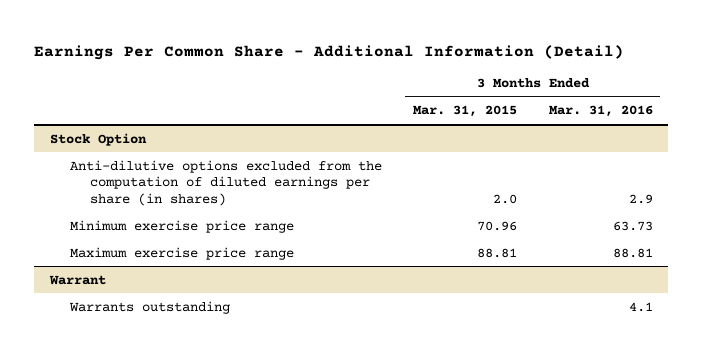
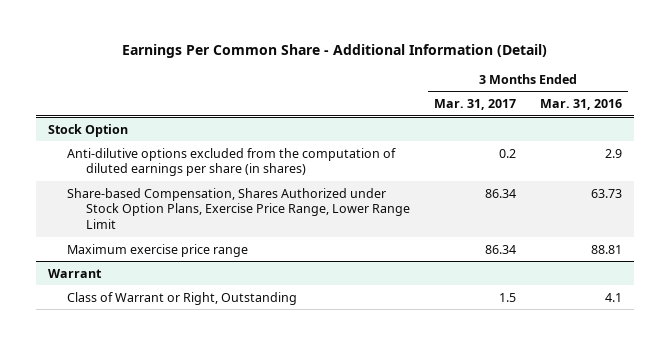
- | 3 Months Ended Mar. 31, 2015 | 3 Months Ended Mar. 31, 2016
+ | 3 Months Ended Mar. 31, 2017 | 3 Months Ended Mar. 31, 2016
@ Stock Option
- Minimum exercise price range | 70.96 | 63.73
+ Share-based Compensation, Shares Authorized under Stock Option Plans, Exercise Price Range, Lower Range Limit | 86.34 | 63.73
@ Warrant
- Warrants outstanding | | 4.1
+ Class of Warrant or Right, Outstanding | 1.5 | 4.1

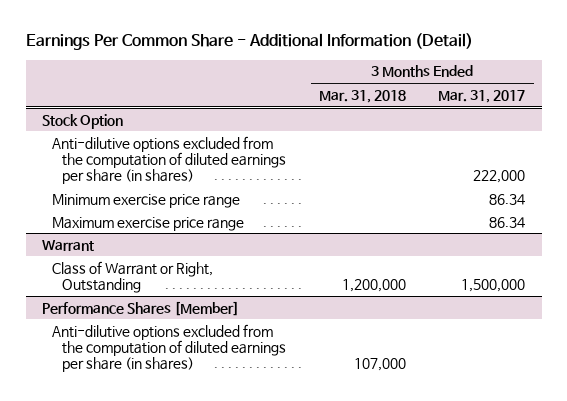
- | 3 Months Ended Mar. 31, 2017 | 3 Months Ended Mar. 31, 2016
+ | 3 Months Ended Mar. 31, 2018 | 3 Months Ended Mar. 31, 2017
@ Stock Option
- Anti-dilutive options excluded from the computation of diluted earnings per share (in shares) | 0.2 | 2.9
- Share-based Compensation, Shares Authorized under Stock Option Plans, Exercise Price Range, Lower Range Limit | 86.34 | 63.73
+ Anti-dilutive options excluded from the computation of diluted earnings per share (in shares) | | 222,000
+ Minimum exercise price range | | 86.34
@ Warrant
- Class of Warrant or Right, Outstanding | 1.5 | 4.1
+ Class of Warrant or Right, Outstanding | 1,200,000 | 1,500,000
+ Performance Shares [Member]
+ Anti-dilutive options excluded from the computation of diluted earnings per share (in shares) | 107,000 |

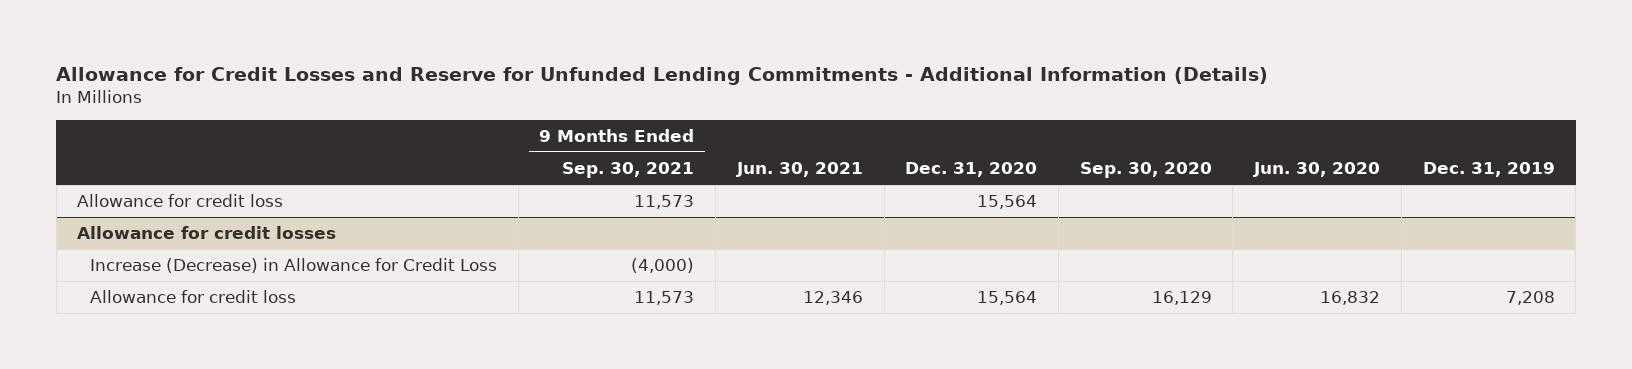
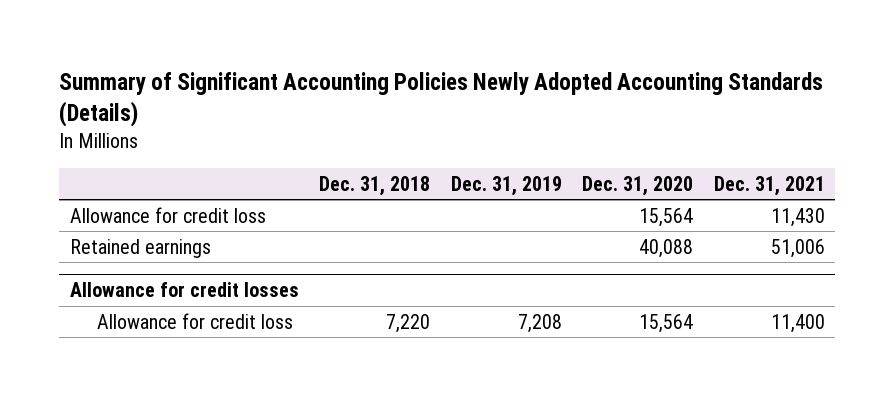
- Allowance for Credit Losses and Reserve for Unfunded Lending Commitments - Additional Information (Details)
+ Summary of Significant Accounting Policies Newly Adopted Accounting Standards (Details)
- | 9 Months Ended Sep. 30, 2021 | Jun. 30, 2021 | Dec. 31, 2020 | Sep. 30, 2020 | Jun. 30, 2020 | Dec. 31, 2019
+ | Dec. 31, 2018 | Dec. 31, 2019 | Dec. 31, 2020 | Dec. 31, 2021
+ Retained earnings | | | 40,088 | 51,006
@ Allowance for credit losses
- Increase (Decrease) in Allowance for Credit Loss | (4,000) | | | | |

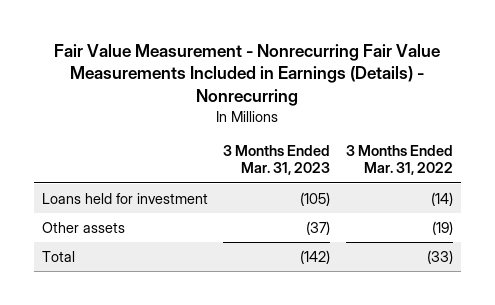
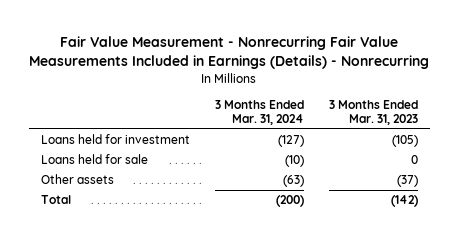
- | 3 Months Ended Mar. 31, 2023 | 3 Months Ended Mar. 31, 2022
+ | 3 Months Ended Mar. 31, 2024 | 3 Months Ended Mar. 31, 2023
+ Loans held for sale | (10) | 0

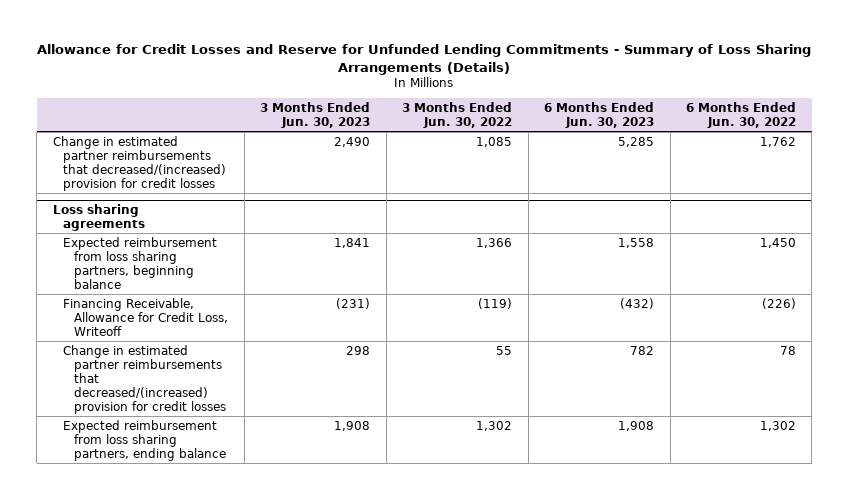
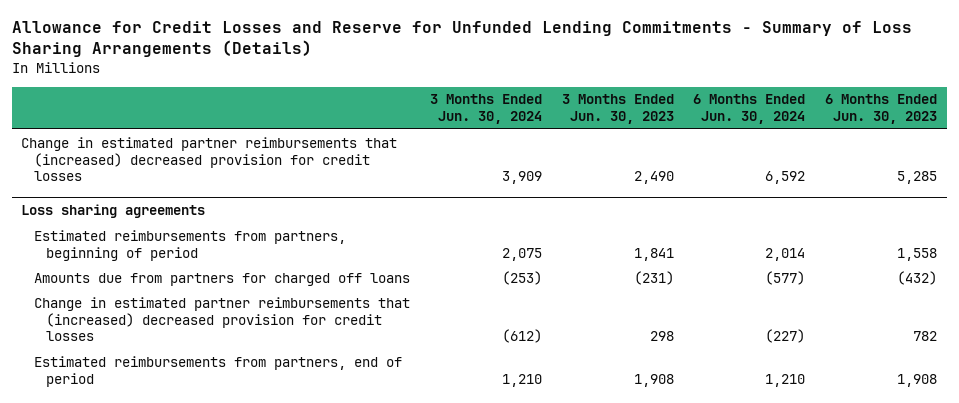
- | 3 Months Ended Jun. 30, 2023 | 3 Months Ended Jun. 30, 2022 | 6 Months Ended Jun. 30, 2023 | 6 Months Ended Jun. 30, 2022
+ | 3 Months Ended Jun. 30, 2024 | 3 Months Ended Jun. 30, 2023 | 6 Months Ended Jun. 30, 2024 | 6 Months Ended Jun. 30, 2023
- Change in estimated partner reimbursements that decreased/(increased) provision for credit losses | 2,490 | 1,085 | 5,285 | 1,762
+ Change in estimated partner reimbursements that (increased) decreased provision for credit losses | 3,909 | 2,490 | 6,592 | 5,285
@ Loss sharing agreements
- Expected reimbursement from loss sharing partners, beginning balance | 1,841 | 1,366 | 1,558 | 1,450
- Financing Receivable, Allowance for Credit Loss, Writeoff | (231) | (119) | (432) | (226)
- Change in estimated partner reimbursements that decreased/(increased) provision for credit losses | 298 | 55 | 782 | 78
- Expected reimbursement from loss sharing partners, ending balance | 1,908 | 1,302 | 1,908 | 1,302
+ Estimated reimbursements from partners, beginning of period | 2,075 | 1,841 | 2,014 | 1,558
+ Amounts due from partners for charged off loans | (253) | (231) | (577) | (432)
+ Change in estimated partner reimbursements that (increased) decreased provision for credit losses | (612) | 298 | (227) | 782
+ Estimated reimbursements from partners, end of period | 1,210 | 1,908 | 1,210 | 1,908

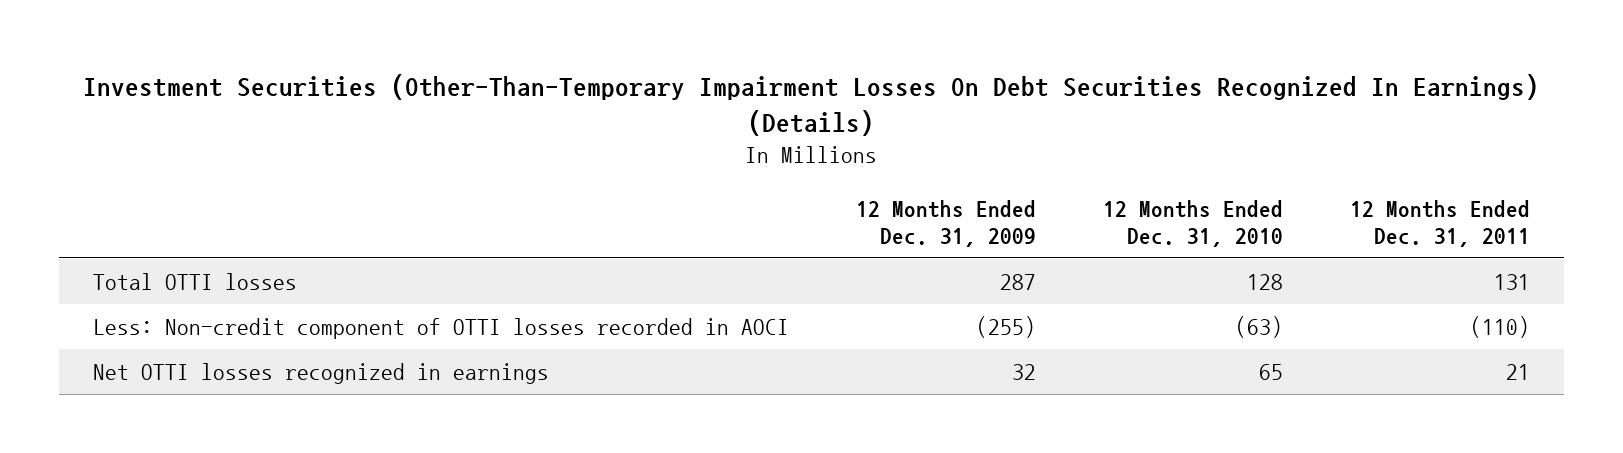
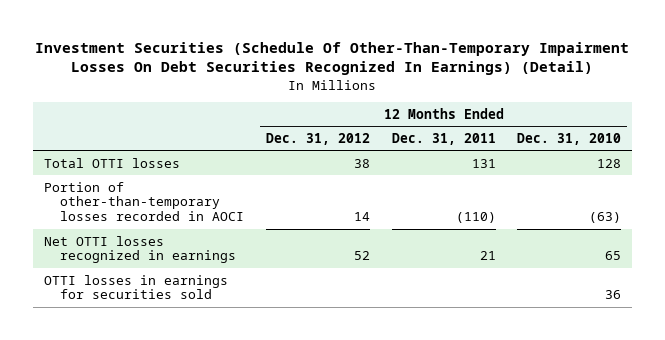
- Investment Securities (Other-Than-Temporary Impairment Losses On Debt Securities Recognized In Earnings) (Details)
+ Investment Securities (Schedule Of Other-Than-Temporary Impairment Losses On Debt Securities Recognized In Earnings) (Detail)
- | 12 Months Ended Dec. 31, 2009 | 12 Months Ended Dec. 31, 2010 | 12 Months Ended Dec. 31, 2011
+ | 12 Months Ended Dec. 31, 2012 | 12 Months Ended Dec. 31, 2011 | 12 Months Ended Dec. 31, 2010
- Less: Non-credit component of OTTI losses recorded in AOCI | (255) | (63) | (110)
+ Portion of other-than-temporary losses recorded in AOCI | 14 | (110) | (63)
+ OTTI losses in earnings for securities sold | | | 36

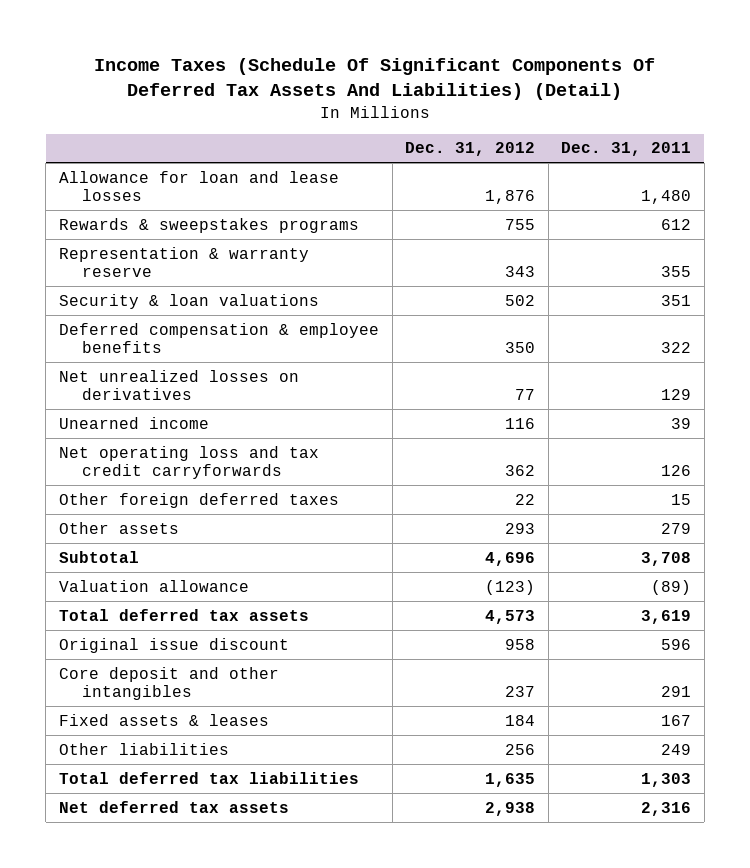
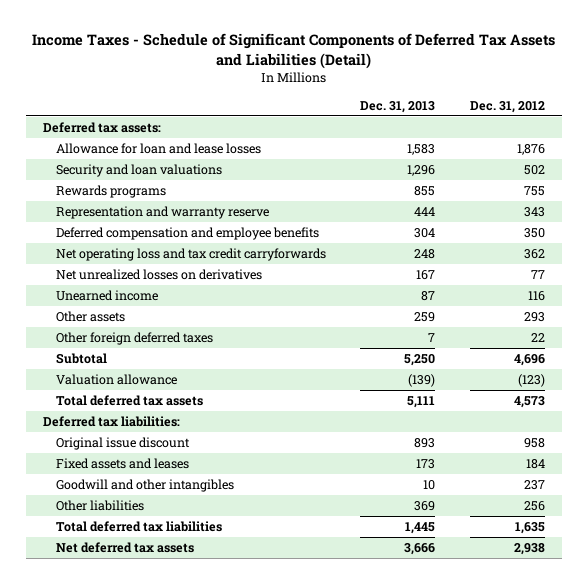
- Income Taxes (Schedule Of Significant Components Of Deferred Tax Assets And Liabilities) (Detail)
+ Income Taxes - Schedule of Significant Components of Deferred Tax Assets and Liabilities (Detail)
- | Dec. 31, 2012 | Dec. 31, 2011
+ | Dec. 31, 2013 | Dec. 31, 2012
+ Deferred tax assets:
- Rewards & sweepstakes programs | 755 | 612
- Representation & warranty reserve | 343 | 355
- Security & loan valuations | 502 | 351
- Deferred compensation & employee benefits | 350 | 322
+ Security and loan valuations | 1,296 | 502
+ Rewards programs | 855 | 755
+ Representation and warranty reserve | 444 | 343
+ Deferred compensation and employee benefits | 304 | 350
moved up: Net operating loss and tax credit carryforwards | 248 | 362
moved down: Other foreign deferred taxes | 7 | 22
+ Deferred tax liabilities:
- Core deposit and other intangibles | 237 | 291
- Fixed assets & leases | 184 | 167
+ Fixed assets and leases | 173 | 184
+ Goodwill and other intangibles | 10 | 237

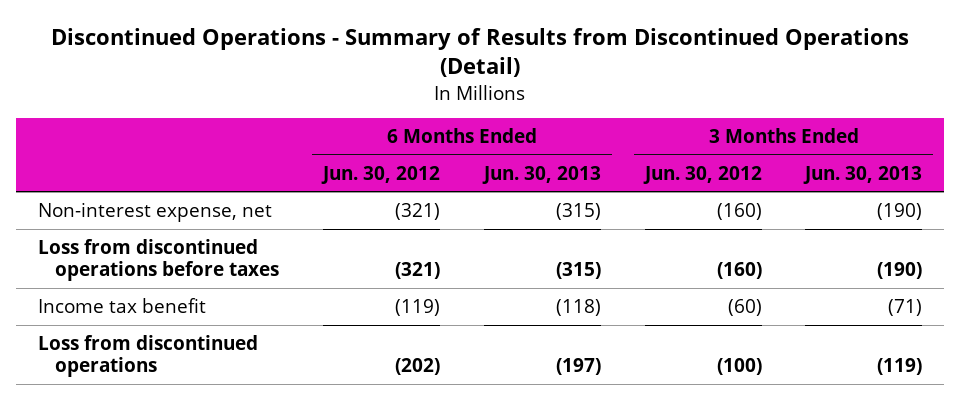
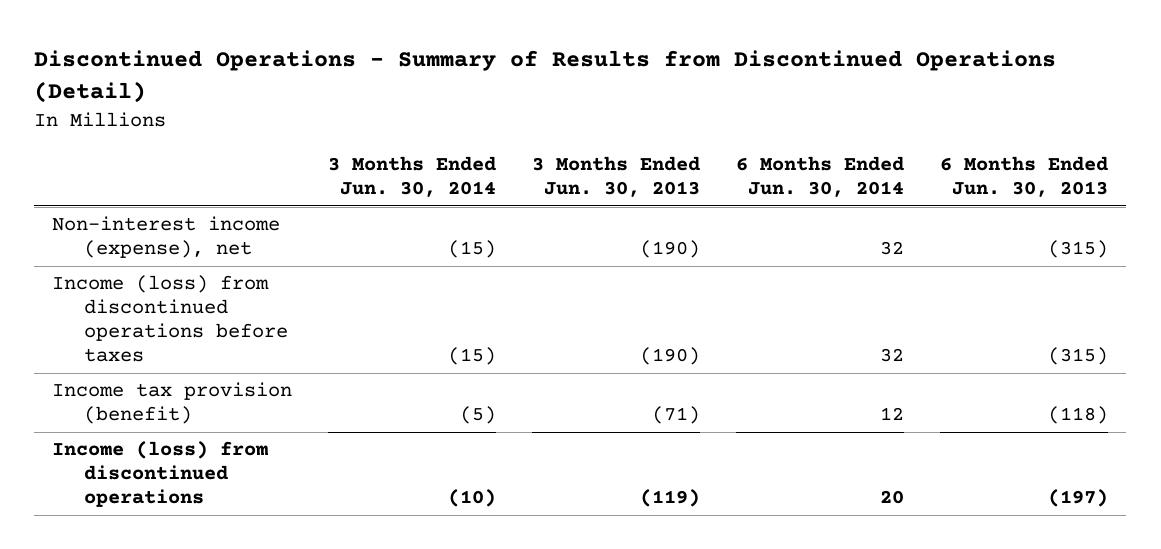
- | 6 Months Ended Jun. 30, 2012 | 6 Months Ended Jun. 30, 2013 | 3 Months Ended Jun. 30, 2012 | 3 Months Ended Jun. 30, 2013
+ | 3 Months Ended Jun. 30, 2014 | 3 Months Ended Jun. 30, 2013 | 6 Months Ended Jun. 30, 2014 | 6 Months Ended Jun. 30, 2013
- Non-interest expense, net | (321) | (315) | (160) | (190)
- Loss from discontinued operations before taxes | (321) | (315) | (160) | (190)
- Income tax benefit | (119) | (118) | (60) | (71)
- Loss from discontinued operations | (202) | (197) | (100) | (119)
+ Non-interest income (expense), net | (15) | (190) | 32 | (315)
+ Income (loss) from discontinued operations before taxes | (15) | (190) | 32 | (315)
+ Income tax provision (benefit) | (5) | (71) | 12 | (118)
+ Income (loss) from discontinued operations | (10) | (119) | 20 | (197)

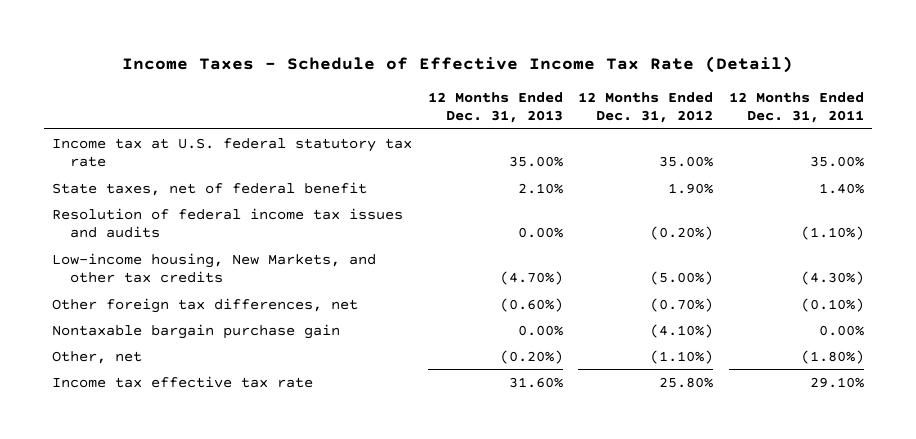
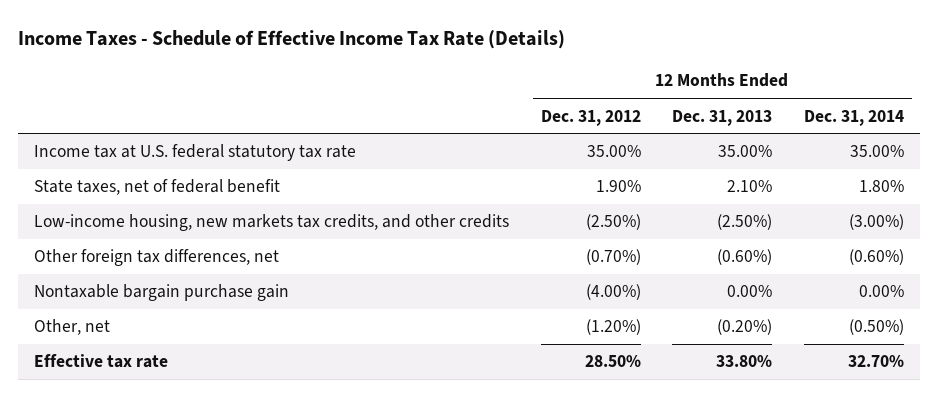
- Income Taxes - Schedule of Effective Income Tax Rate (Detail)
+ Income Taxes - Schedule of Effective Income Tax Rate (Details)
- | 12 Months Ended Dec. 31, 2013 | 12 Months Ended Dec. 31, 2012 | 12 Months Ended Dec. 31, 2011
+ | 12 Months Ended Dec. 31, 2012 | 12 Months Ended Dec. 31, 2013 | 12 Months Ended Dec. 31, 2014
- Resolution of federal income tax issues and audits | 0.00% | (0.20%) | (1.10%)
- Low-income housing, New Markets, and other tax credits | (4.70%) | (5.00%) | (4.30%)
+ Low-income housing, new markets tax credits, and other credits | (2.50%) | (2.50%) | (3.00%)
- Nontaxable bargain purchase gain | 0.00% | (4.10%) | 0.00%
- Other, net | (0.20%) | (1.10%) | (1.80%)
- Income tax effective tax rate | 31.60% | 25.80% | 29.10%
+ Nontaxable bargain purchase gain | (4.00%) | 0.00% | 0.00%
+ Other, net | (1.20%) | (0.20%) | (0.50%)
+ Effective tax rate | 28.50% | 33.80% | 32.70%

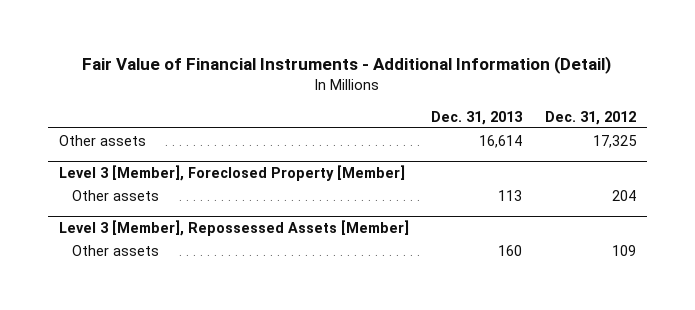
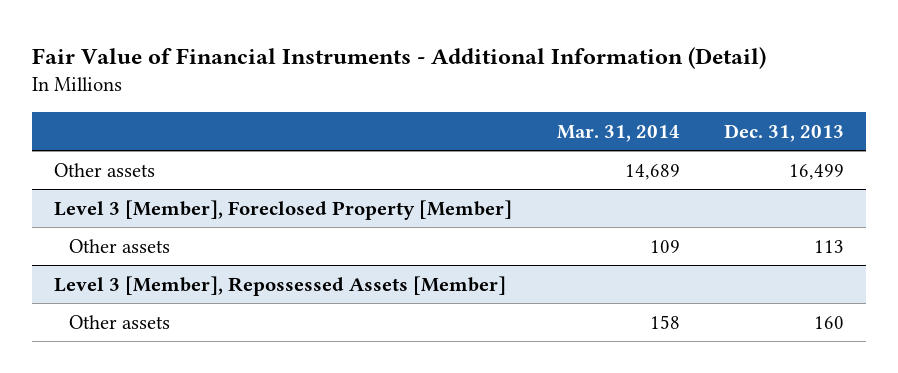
- | Dec. 31, 2013 | Dec. 31, 2012
+ | Mar. 31, 2014 | Dec. 31, 2013
- Other assets | 16,614 | 17,325
+ Other assets | 14,689 | 16,499

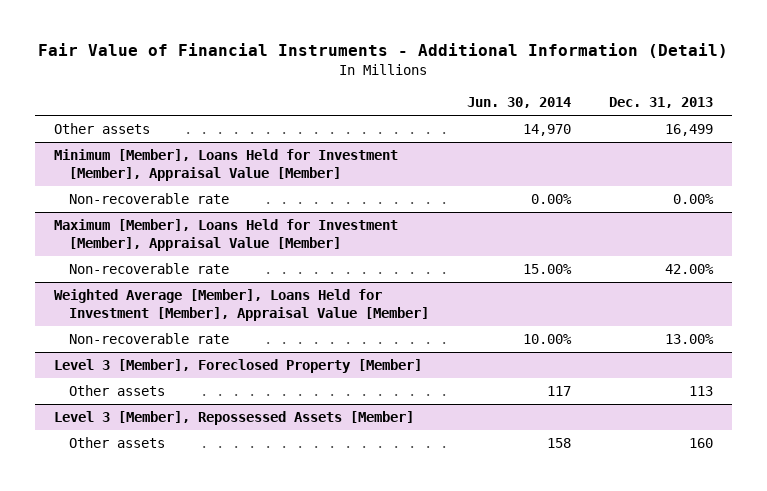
- | Mar. 31, 2014 | Dec. 31, 2013
+ | Jun. 30, 2014 | Dec. 31, 2013
+ Minimum [Member], Loans Held for Investment [Member], Appraisal Value [Member]
+ Non-recoverable rate | 0.00% | 0.00%
+ Maximum [Member], Loans Held for Investment [Member], Appraisal Value [Member]
+ Non-recoverable rate | 15.00% | 42.00%
+ Weighted Average [Member], Loans Held for Investment [Member], Appraisal Value [Member]
+ Non-recoverable rate | 10.00% | 13.00%

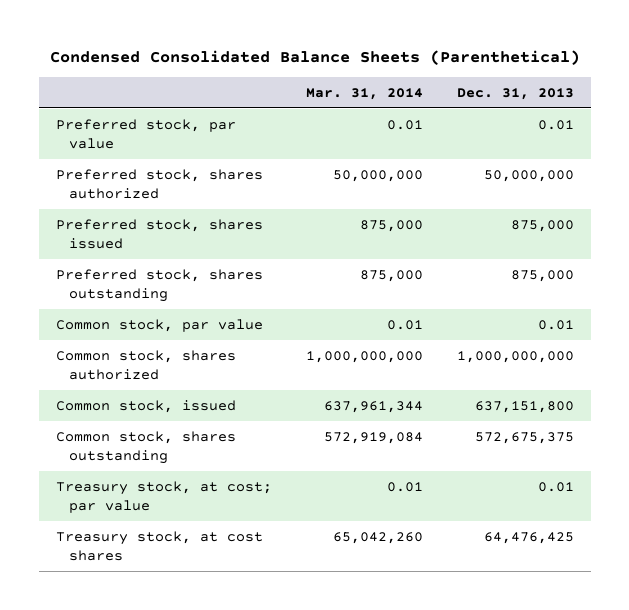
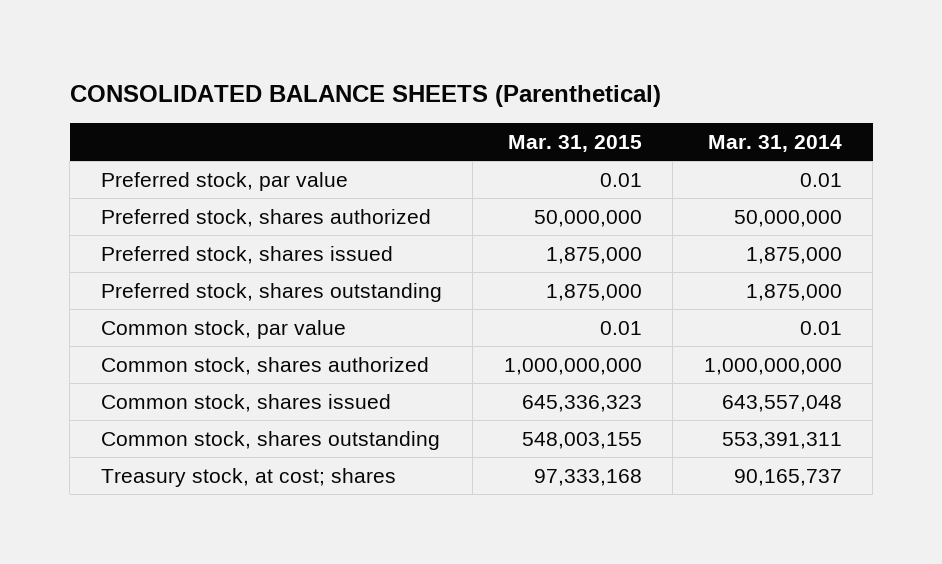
- Condensed Consolidated Balance Sheets (Parenthetical)
+ CONSOLIDATED BALANCE SHEETS (Parenthetical)
- | Mar. 31, 2014 | Dec. 31, 2013
+ | Mar. 31, 2015 | Mar. 31, 2014
- Preferred stock, shares issued | 875,000 | 875,000
- Preferred stock, shares outstanding | 875,000 | 875,000
+ Preferred stock, shares issued | 1,875,000 | 1,875,000
+ Preferred stock, shares outstanding | 1,875,000 | 1,875,000
- Common stock, issued | 637,961,344 | 637,151,800
- Common stock, shares outstanding | 572,919,084 | 572,675,375
- Treasury stock, at cost; par value | 0.01 | 0.01
- Treasury stock, at cost shares | 65,042,260 | 64,476,425
+ Common stock, shares issued | 645,336,323 | 643,557,048
+ Common stock, shares outstanding | 548,003,155 | 553,391,311
+ Treasury stock, at cost; shares | 97,333,168 | 90,165,737

